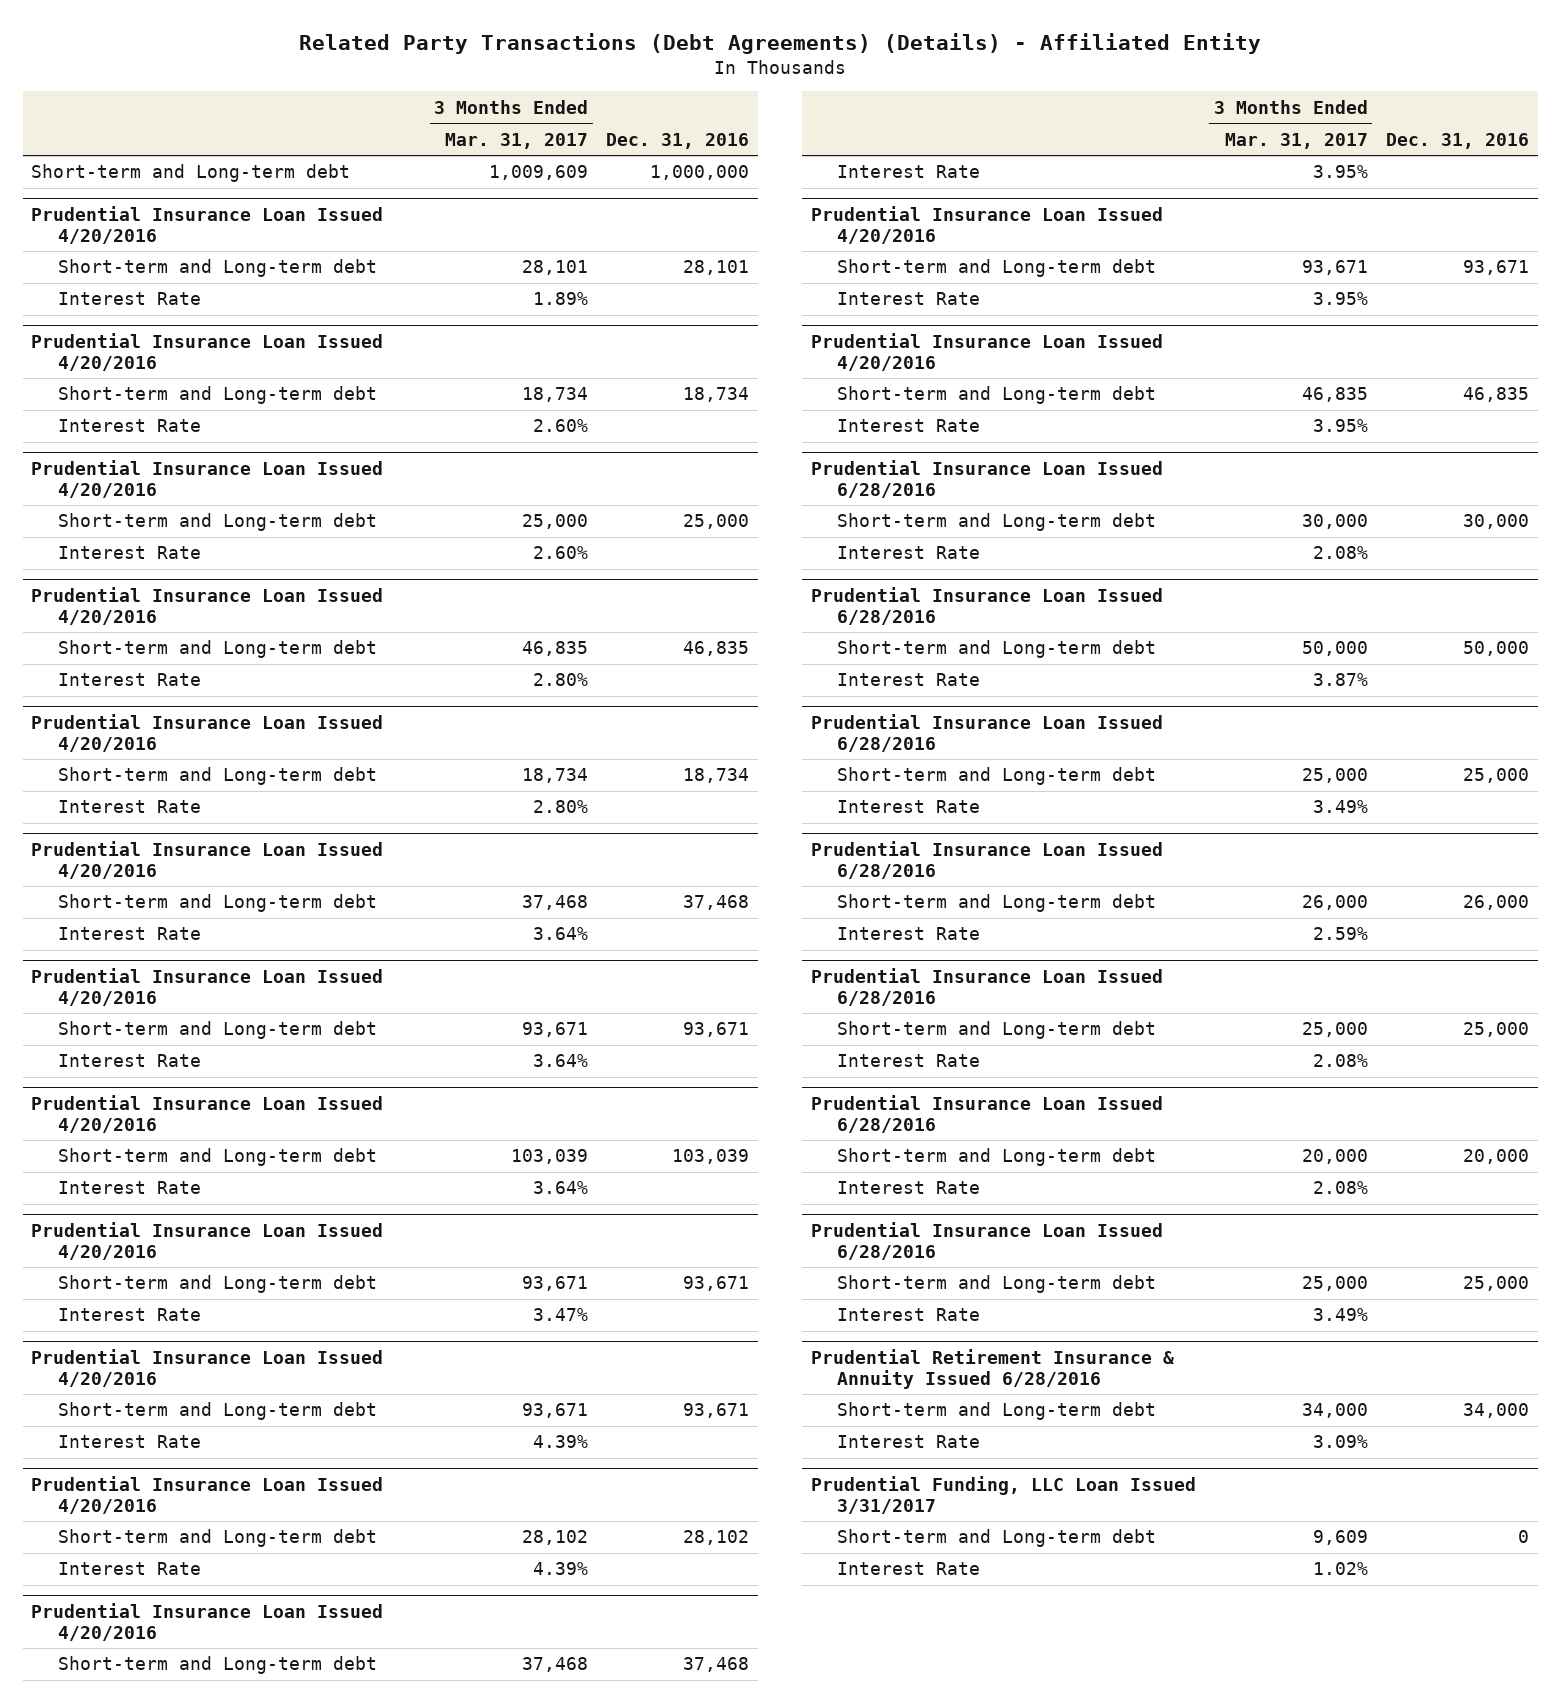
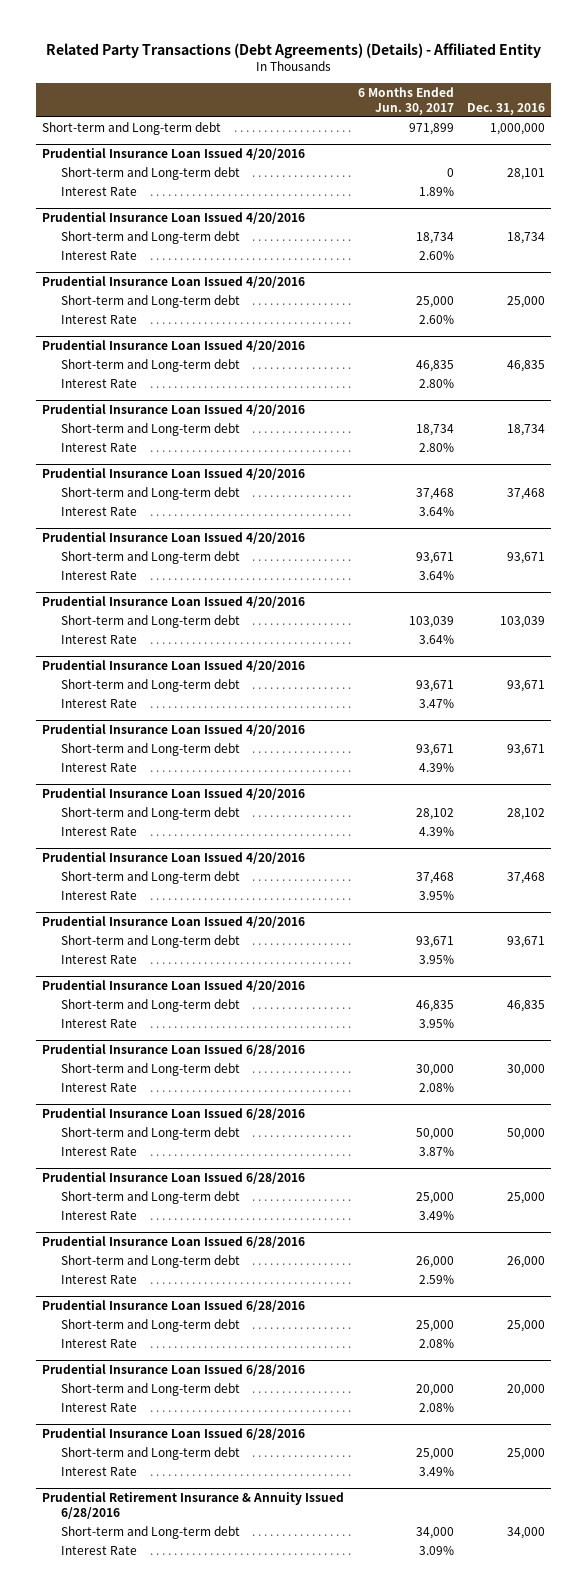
- | 3 Months Ended Mar. 31, 2017 | Dec. 31, 2016
+ | 6 Months Ended Jun. 30, 2017 | Dec. 31, 2016
- Prudential Funding, LLC Loan Issued 3/31/2017
- Short-term and Long-term debt | 9,609 | 0
- Interest Rate | 1.02% |

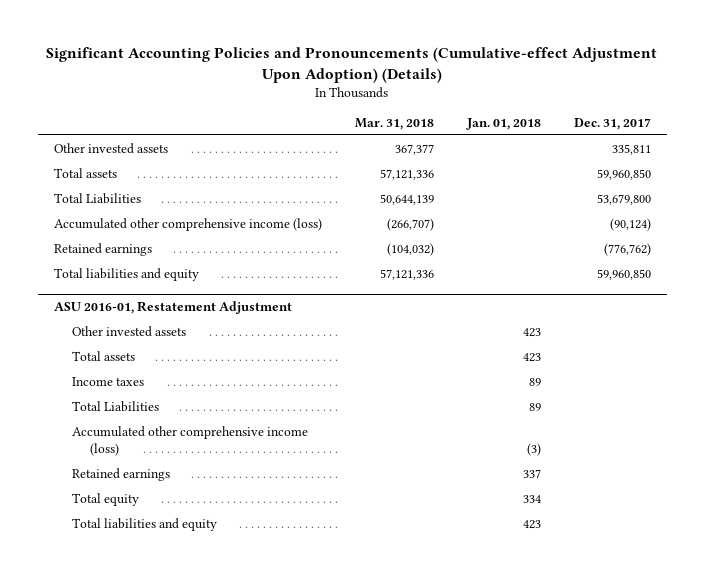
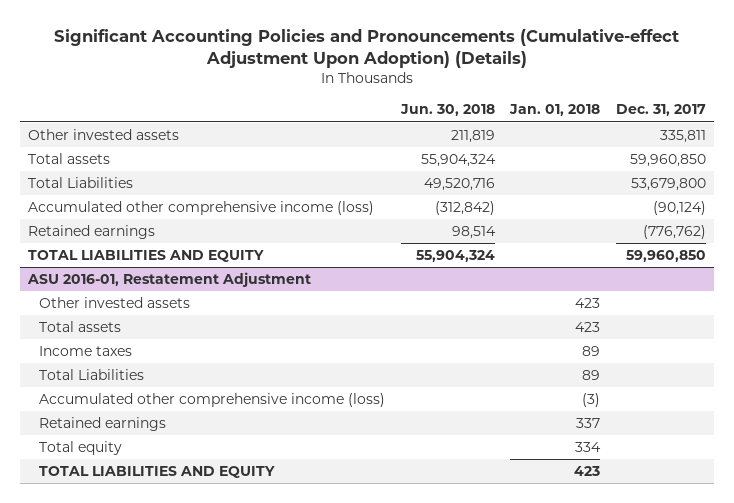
- | Mar. 31, 2018 | Jan. 01, 2018 | Dec. 31, 2017
+ | Jun. 30, 2018 | Jan. 01, 2018 | Dec. 31, 2017
- Total liabilities and equity | 57,121,336 | | 59,960,850
+ TOTAL LIABILITIES AND EQUITY | 55,904,324 | | 59,960,850
@ ASU 2016-01, Restatement Adjustment
- Total liabilities and equity | | 423 |
+ TOTAL LIABILITIES AND EQUITY | | 423 |

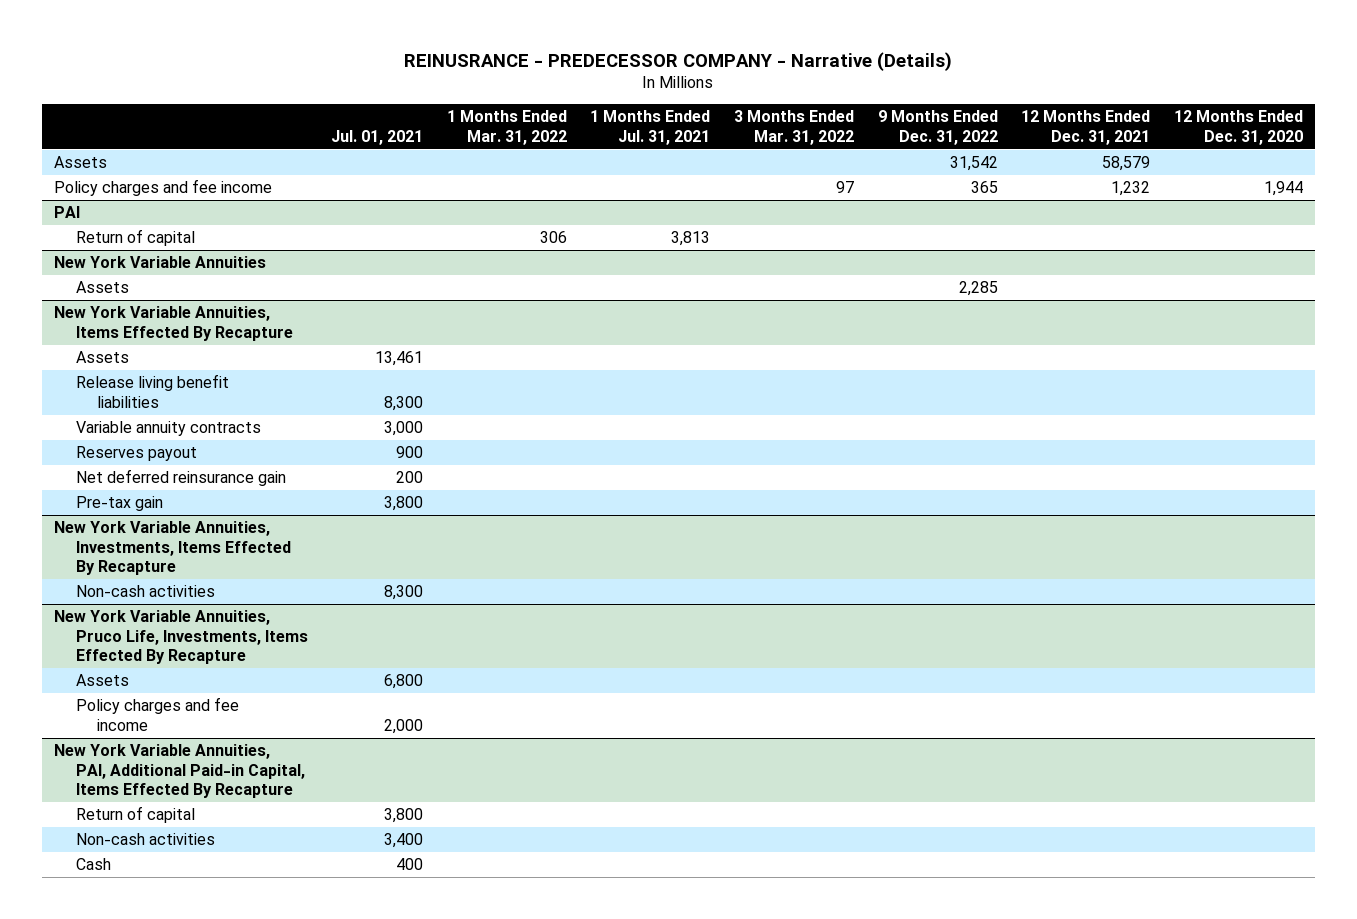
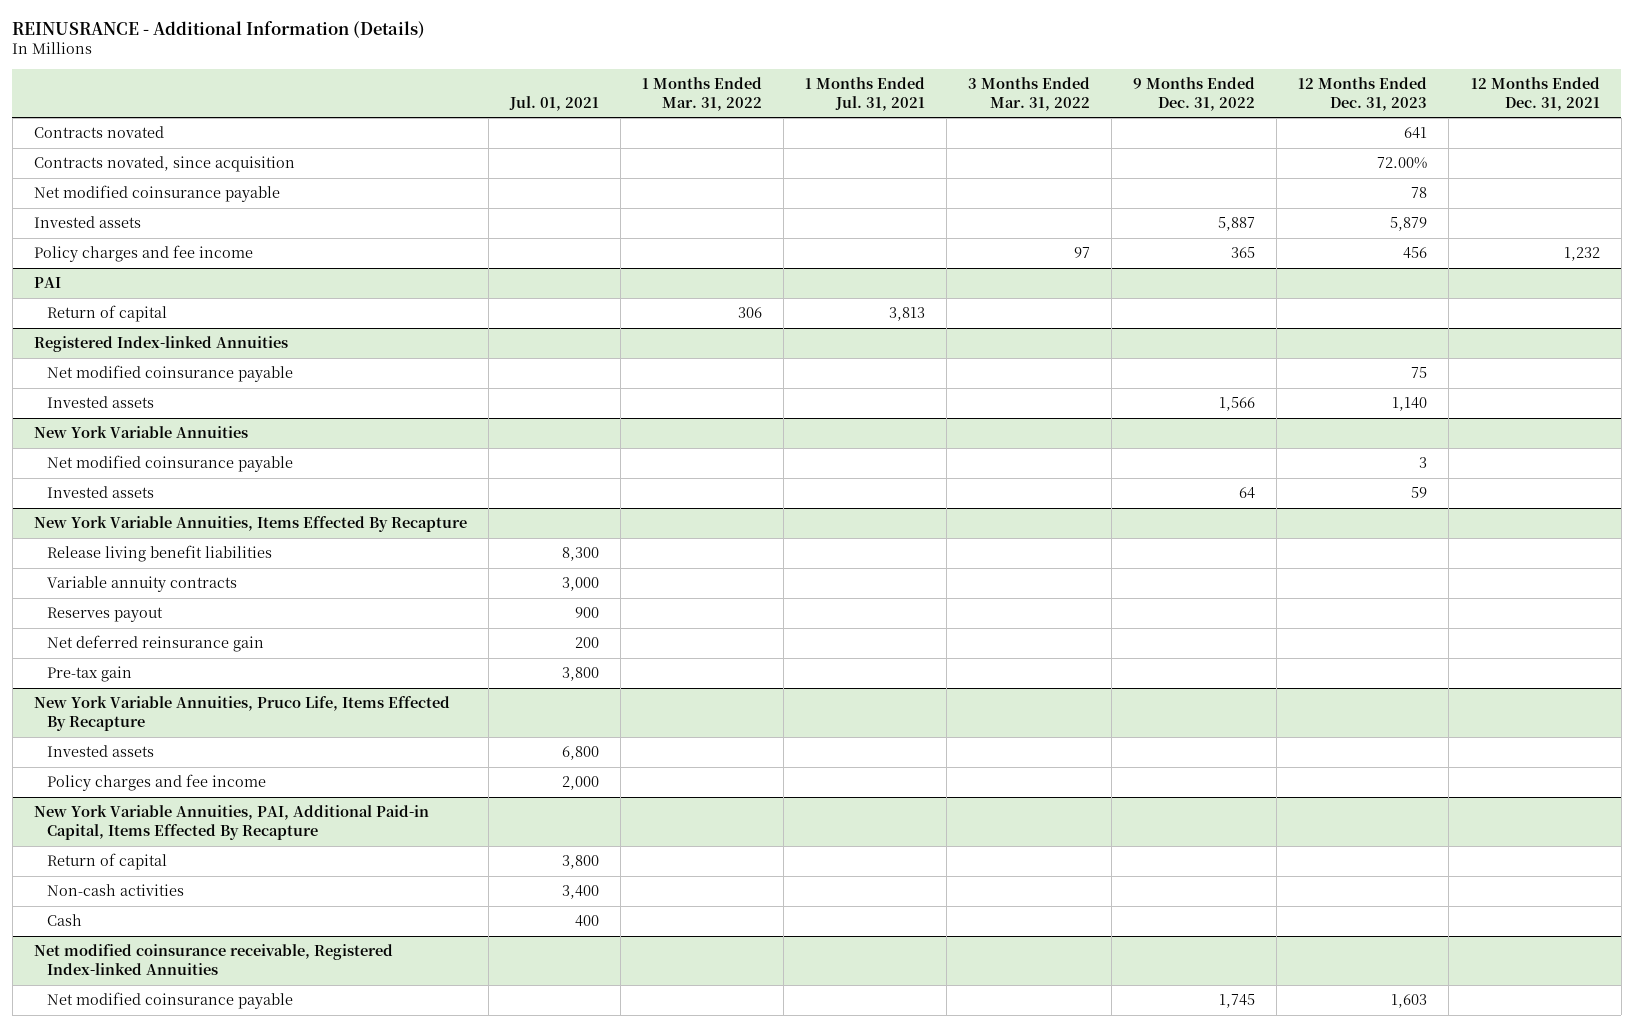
- REINUSRANCE - PREDECESSOR COMPANY - Narrative (Details)
+ REINUSRANCE - Additional Information (Details)
- | Jul. 01, 2021 | 1 Months Ended Mar. 31, 2022 | 1 Months Ended Jul. 31, 2021 | 3 Months Ended Mar. 31, 2022 | 9 Months Ended Dec. 31, 2022 | 12 Months Ended Dec. 31, 2021 | 12 Months Ended Dec. 31, 2020
+ | Jul. 01, 2021 | 1 Months Ended Mar. 31, 2022 | 1 Months Ended Jul. 31, 2021 | 3 Months Ended Mar. 31, 2022 | 9 Months Ended Dec. 31, 2022 | 12 Months Ended Dec. 31, 2023 | 12 Months Ended Dec. 31, 2021
- Assets | | | | | 31,542 | 58,579 |
+ Contracts novated | | | | | | 641 |
+ Contracts novated, since acquisition | | | | | | 72.00% |
+ Net modified coinsurance payable | | | | | | 78 |
+ Invested assets | | | | | 5,887 | 5,879 |
+ Registered Index-linked Annuities
+ Net modified coinsurance payable | | | | | | 75 |
+ Invested assets | | | | | 1,566 | 1,140 |
@ New York Variable Annuities
- Assets | | | | | 2,285 | |
+ Net modified coinsurance payable | | | | | | 3 |
+ Invested assets | | | | | 64 | 59 |
@ New York Variable Annuities, Items Effected By Recapture
- Assets | 13,461 | | | | | |
- New York Variable Annuities, Investments, Items Effected By Recapture
- Non-cash activities | 8,300 | | | | | |
- New York Variable Annuities, Pruco Life, Investments, Items Effected By Recapture
- Assets | 6,800 | | | | | |
+ New York Variable Annuities, Pruco Life, Items Effected By Recapture
+ Invested assets | 6,800 | | | | | |
+ Net modified coinsurance receivable, Registered Index-linked Annuities
+ Net modified coinsurance payable | | | | | 1,745 | 1,603 |

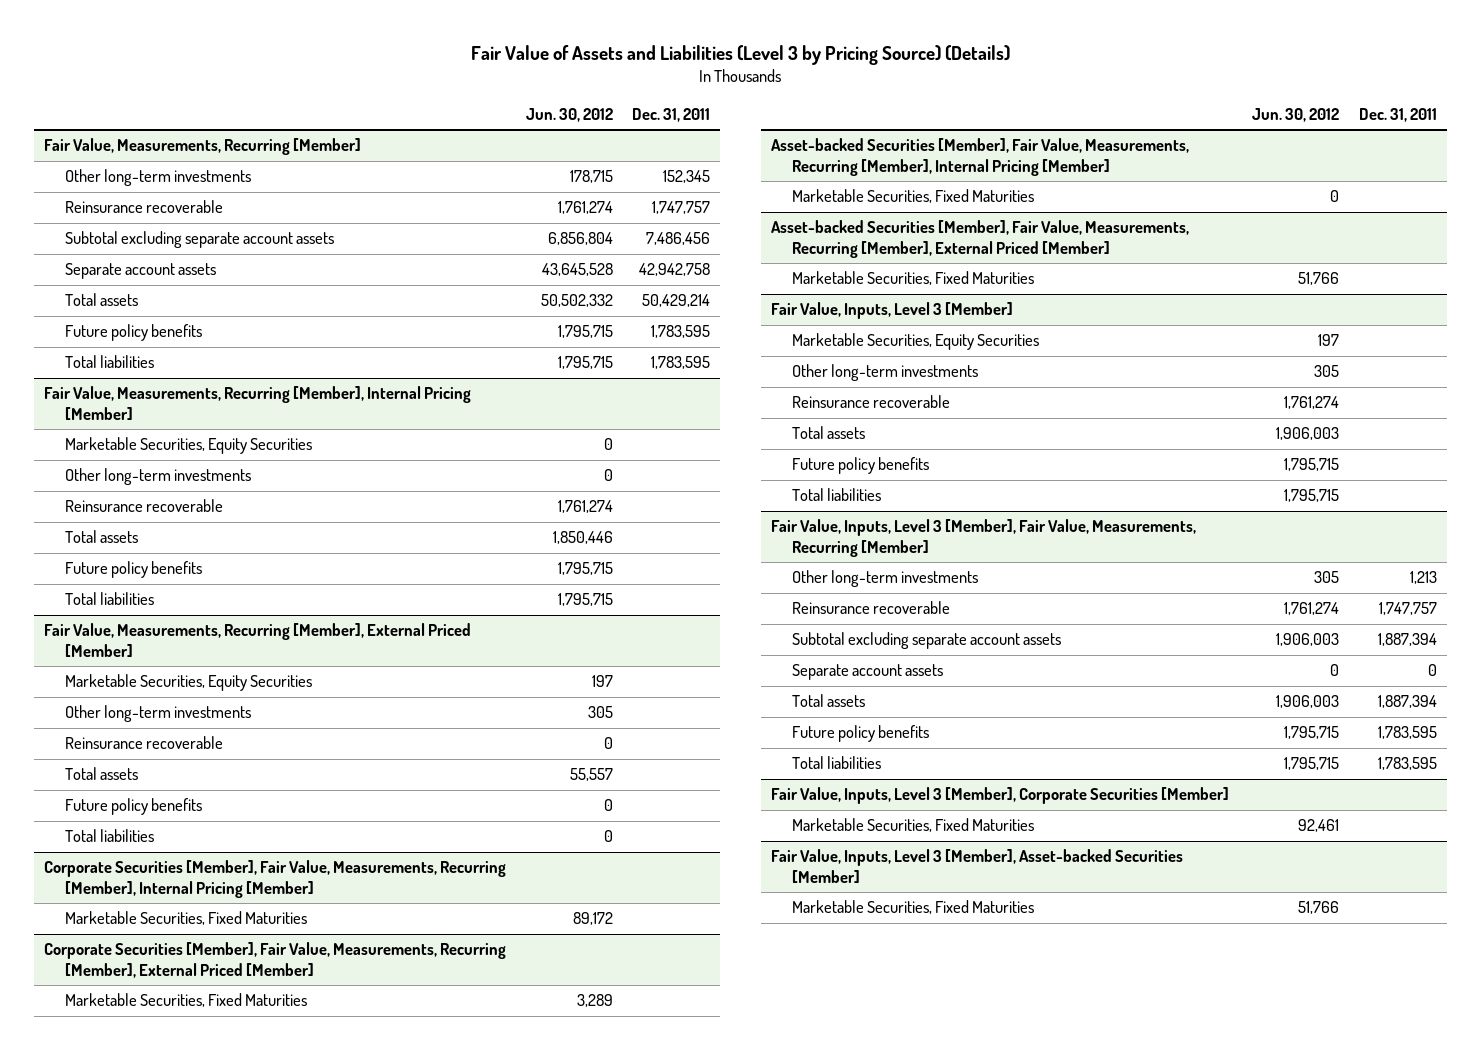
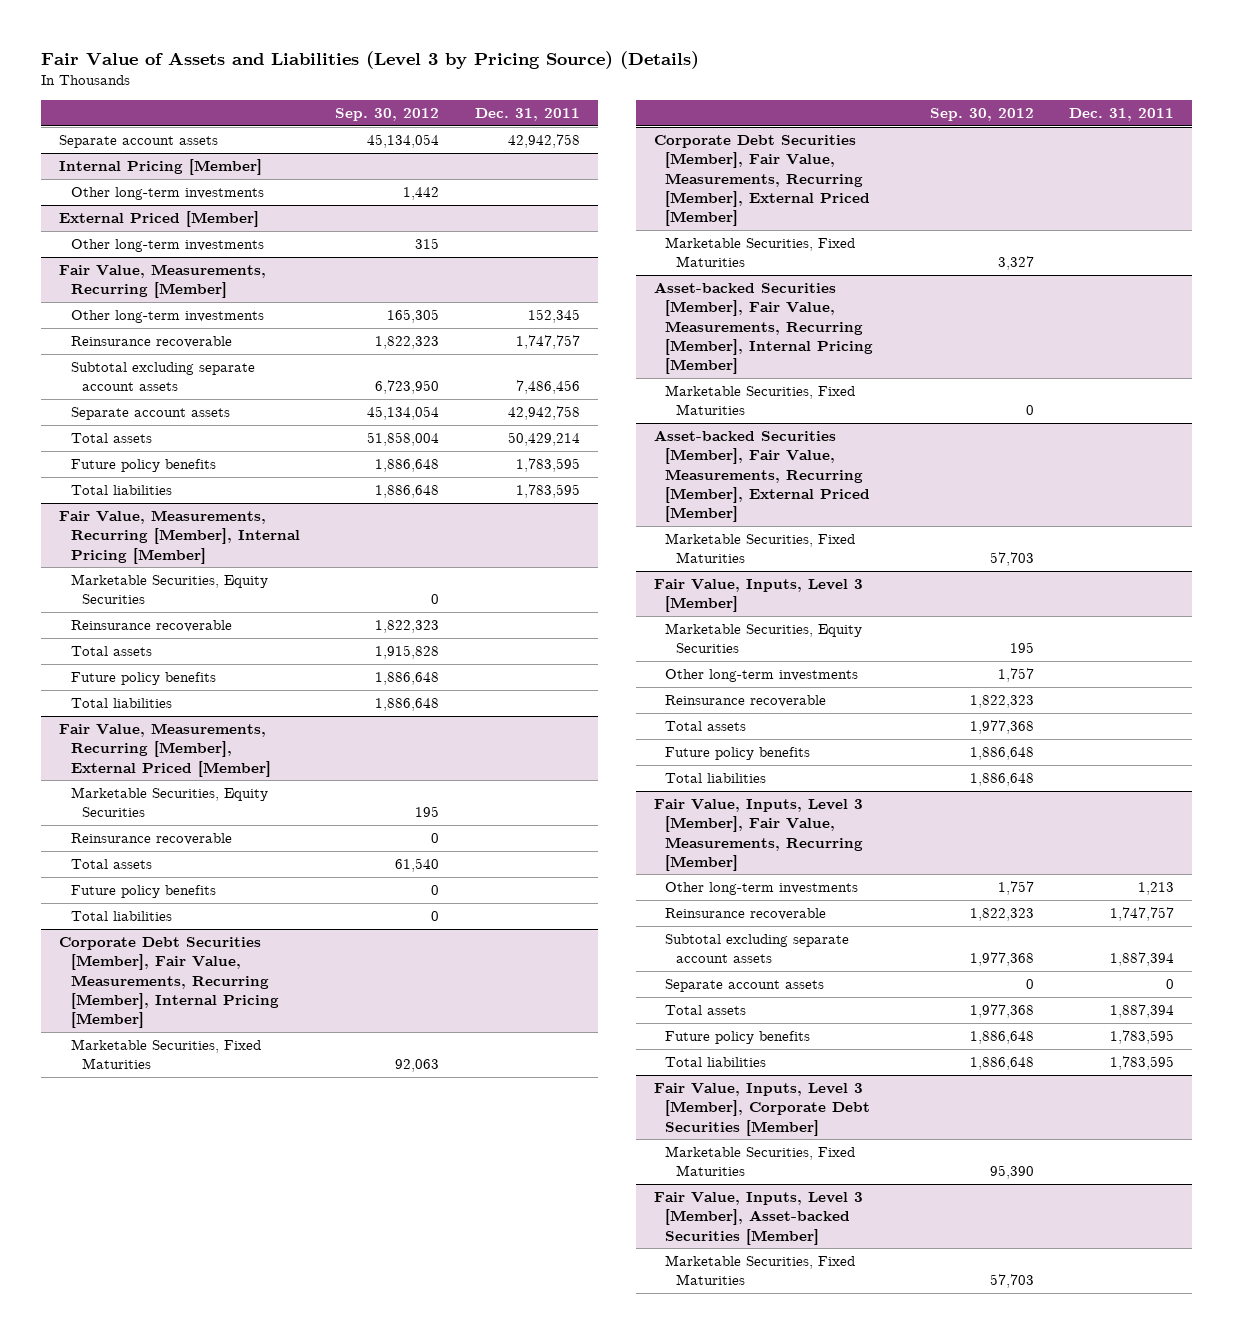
- | Jun. 30, 2012 | Dec. 31, 2011
+ | Sep. 30, 2012 | Dec. 31, 2011
+ Separate account assets | 45,134,054 | 42,942,758
+ Internal Pricing [Member]
+ Other long-term investments | 1,442 |
+ External Priced [Member]
+ Other long-term investments | 315 |
@ Fair Value, Measurements, Recurring [Member], Internal Pricing [Member]
- Other long-term investments | 0 |
@ Fair Value, Measurements, Recurring [Member], External Priced [Member]
- Other long-term investments | 305 |
- Corporate Securities [Member], Fair Value, Measurements, Recurring [Member], Internal Pricing [Member]
+ Corporate Debt Securities [Member], Fair Value, Measurements, Recurring [Member], Internal Pricing [Member]
- Corporate Securities [Member], Fair Value, Measurements, Recurring [Member], External Priced [Member]
+ Corporate Debt Securities [Member], Fair Value, Measurements, Recurring [Member], External Priced [Member]
- Fair Value, Inputs, Level 3 [Member], Corporate Securities [Member]
+ Fair Value, Inputs, Level 3 [Member], Corporate Debt Securities [Member]

